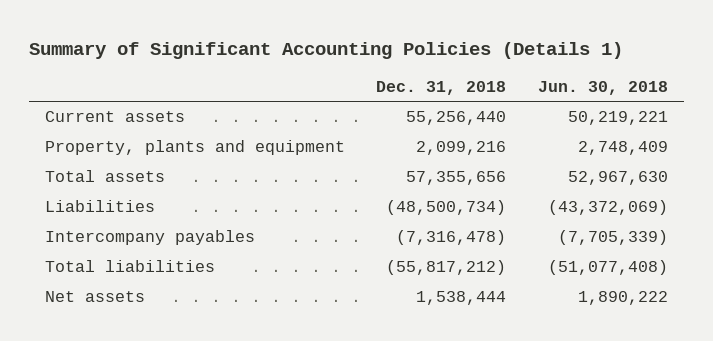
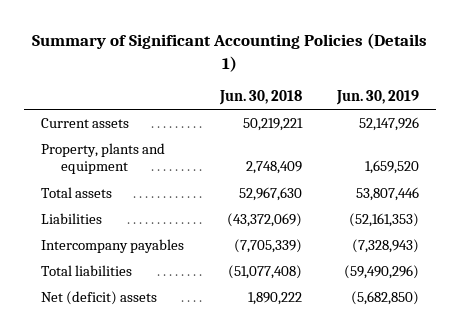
- | Dec. 31, 2018 | Jun. 30, 2018
+ | Jun. 30, 2018 | Jun. 30, 2019
- Net assets | 1,538,444 | 1,890,222
+ Net (deficit) assets | 1,890,222 | (5,682,850)

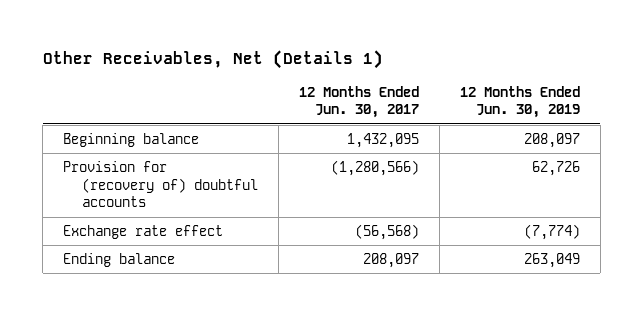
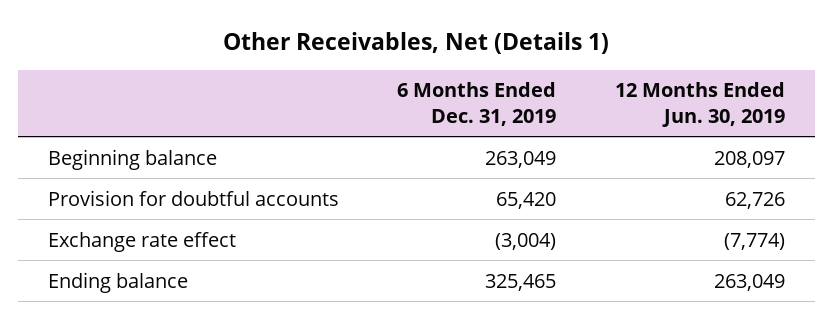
- | 12 Months Ended Jun. 30, 2017 | 12 Months Ended Jun. 30, 2019
+ | 6 Months Ended Dec. 31, 2019 | 12 Months Ended Jun. 30, 2019
- Provision for (recovery of) doubtful accounts | (1,280,566) | 62,726
+ Provision for doubtful accounts | 65,420 | 62,726

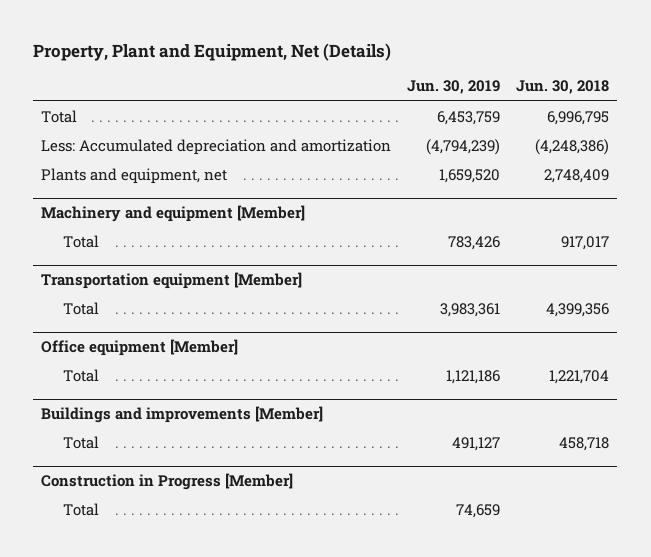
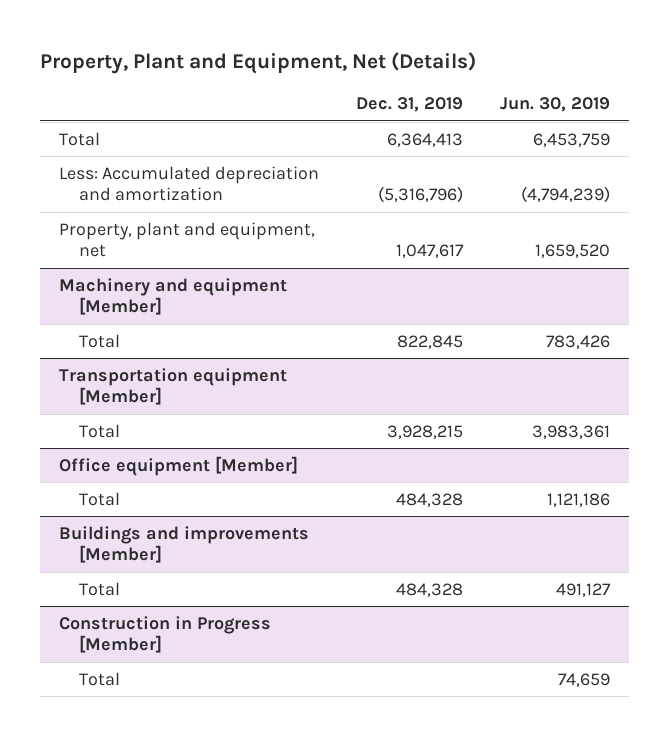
- | Jun. 30, 2019 | Jun. 30, 2018
+ | Dec. 31, 2019 | Jun. 30, 2019
- Plants and equipment, net | 1,659,520 | 2,748,409
+ Property, plant and equipment, net | 1,047,617 | 1,659,520

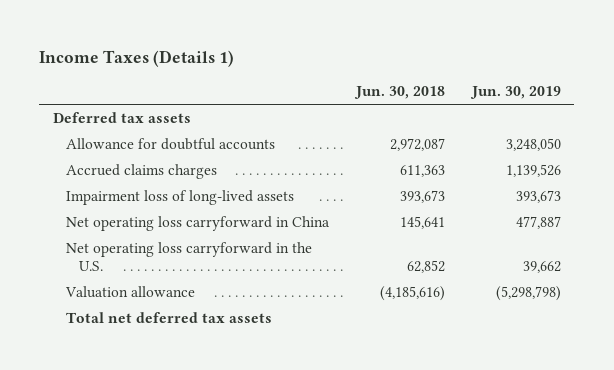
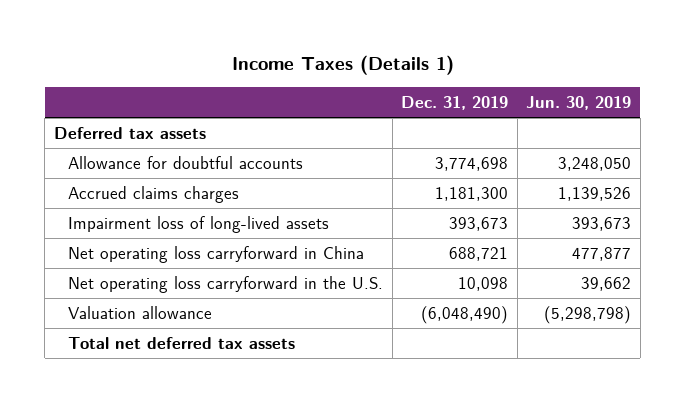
- | Jun. 30, 2018 | Jun. 30, 2019
+ | Dec. 31, 2019 | Jun. 30, 2019
- Net operating loss carryforward in China | 145,641 | 477,887
+ Net operating loss carryforward in China | 688,721 | 477,877

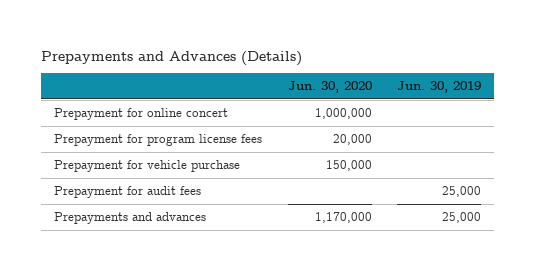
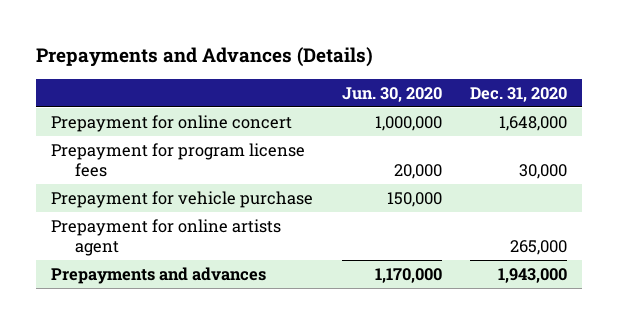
- | Jun. 30, 2020 | Jun. 30, 2019
+ | Jun. 30, 2020 | Dec. 31, 2020
- Prepayment for audit fees | | 25,000
+ Prepayment for online artists agent | | 265,000

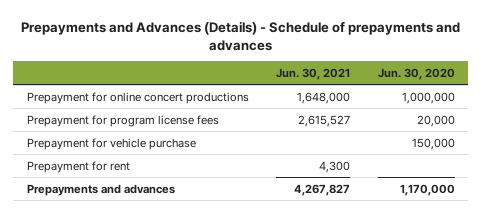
- Prepayments and Advances (Details)
+ Prepayments and Advances (Details) - Schedule of prepayments and advances
- | Jun. 30, 2020 | Dec. 31, 2020
+ | Jun. 30, 2021 | Jun. 30, 2020
- Prepayment for online concert | 1,000,000 | 1,648,000
+ Prepayment for online concert productions | 1,648,000 | 1,000,000
- Prepayment for online artists agent | | 265,000
+ Prepayment for rent | 4,300 |

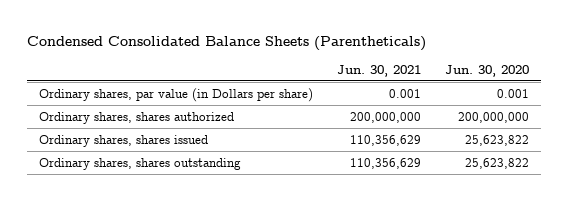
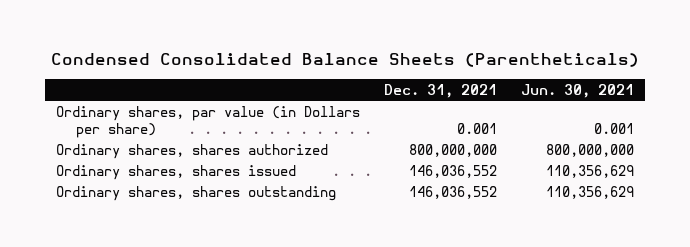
- | Jun. 30, 2021 | Jun. 30, 2020
+ | Dec. 31, 2021 | Jun. 30, 2021
- Ordinary shares, shares authorized | 200,000,000 | 200,000,000
+ Ordinary shares, shares authorized | 800,000,000 | 800,000,000

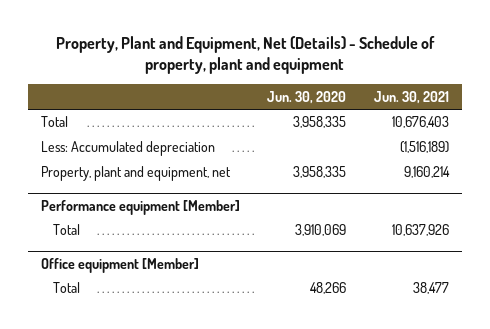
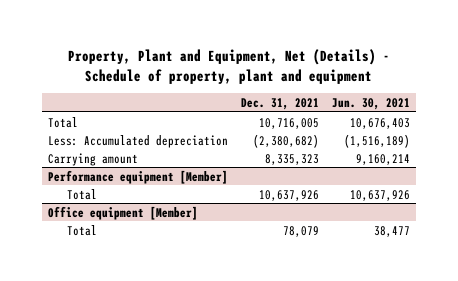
- | Jun. 30, 2020 | Jun. 30, 2021
+ | Dec. 31, 2021 | Jun. 30, 2021
- Property, plant and equipment, net | 3,958,335 | 9,160,214
+ Carrying amount | 8,335,323 | 9,160,214

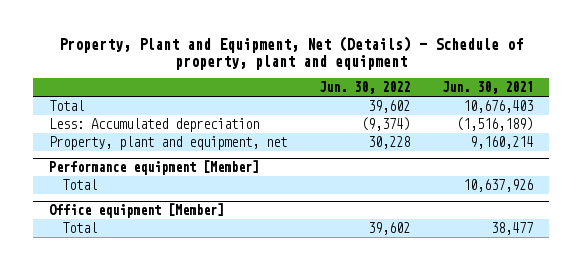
- | Dec. 31, 2021 | Jun. 30, 2021
+ | Jun. 30, 2022 | Jun. 30, 2021
- Carrying amount | 8,335,323 | 9,160,214
+ Property, plant and equipment, net | 30,228 | 9,160,214

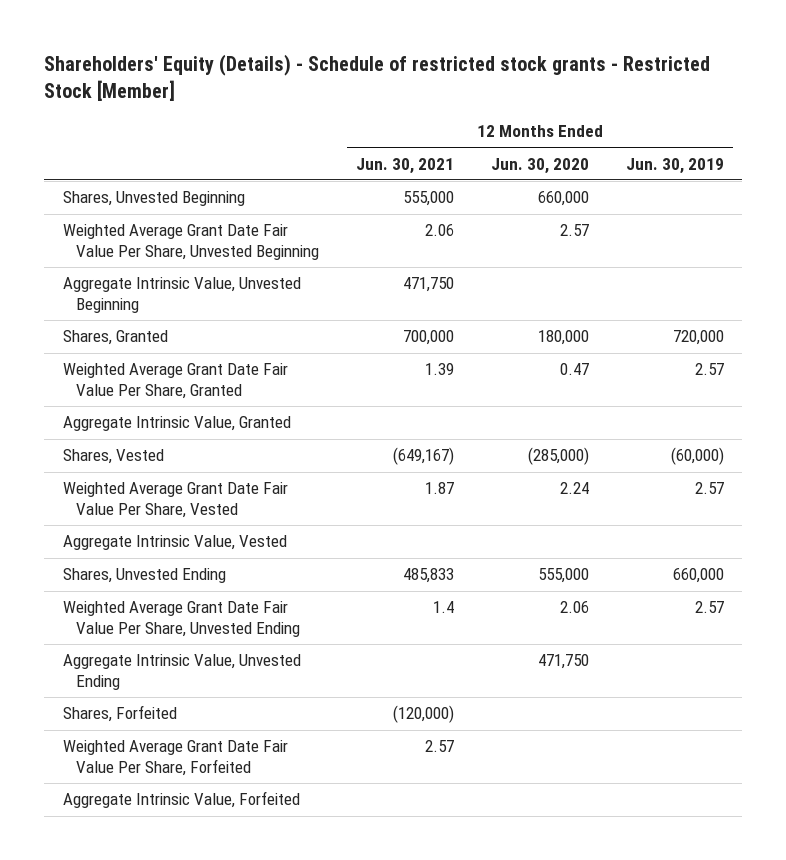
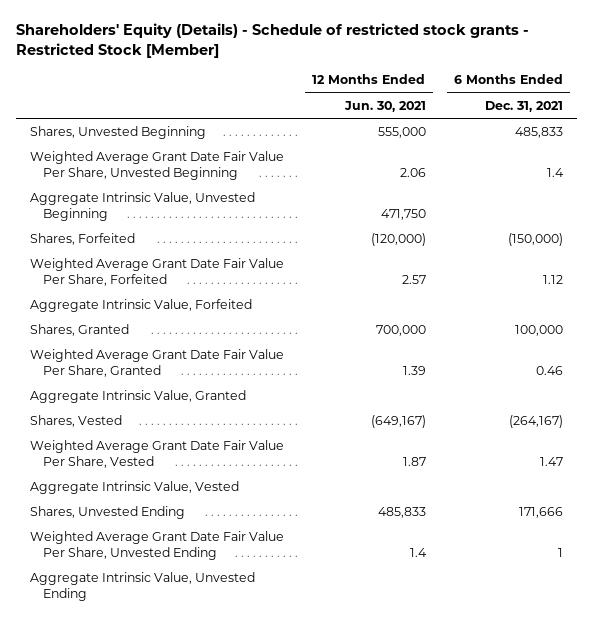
- | 12 Months Ended Jun. 30, 2021 | 12 Months Ended Jun. 30, 2020 | 12 Months Ended Jun. 30, 2019
+ | 12 Months Ended Jun. 30, 2021 | 6 Months Ended Dec. 31, 2021
moved up: Shares, Forfeited | (120,000) | (150,000)
moved up: Weighted Average Grant Date Fair Value Per Share, Forfeited | 2.57 | 1.12
moved up: Aggregate Intrinsic Value, Forfeited

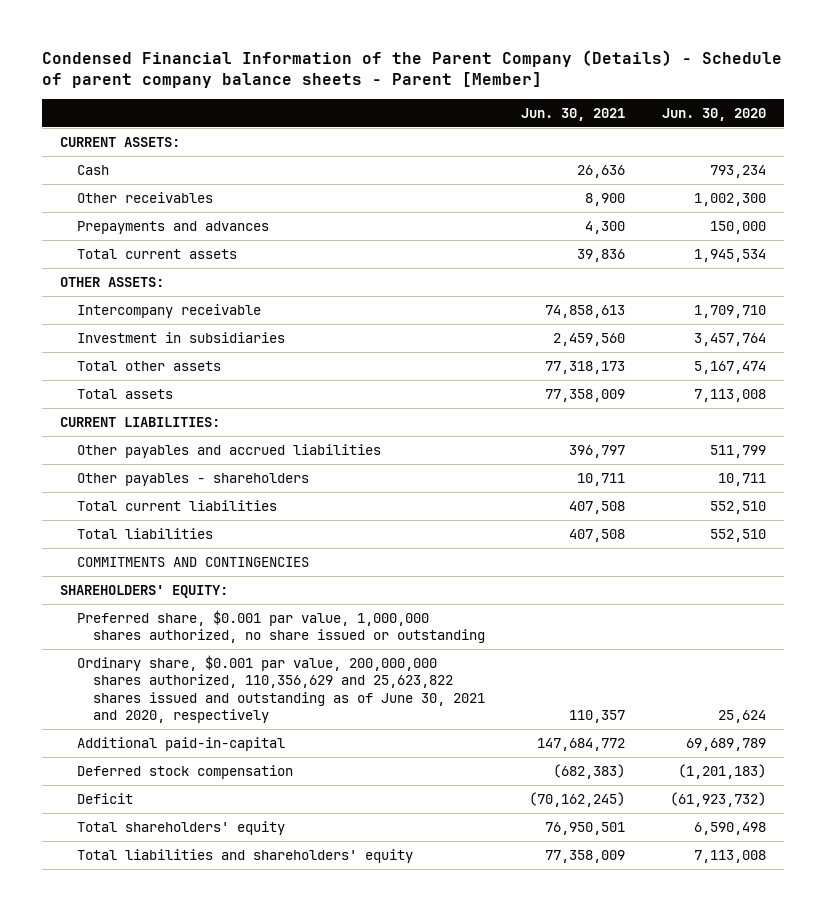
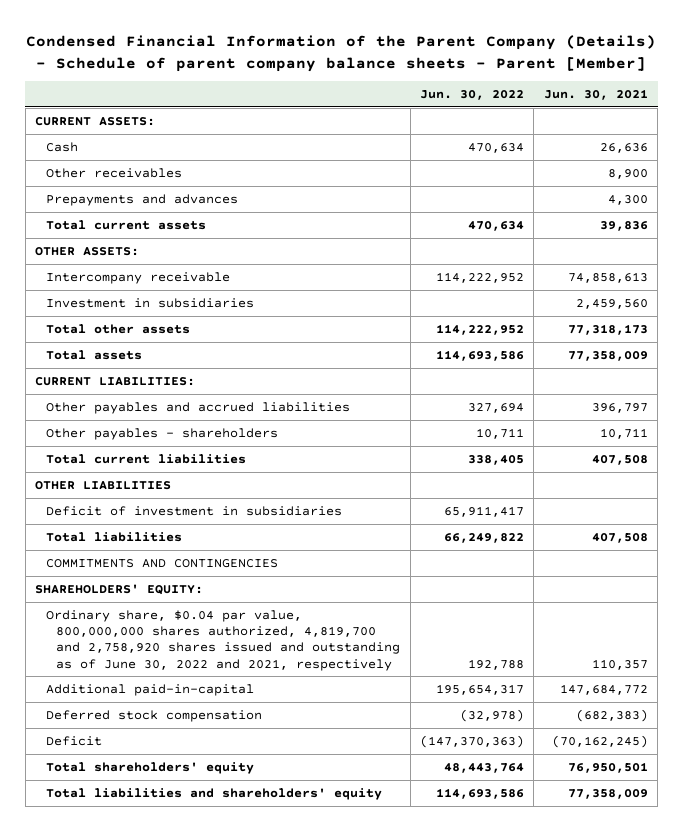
- | Jun. 30, 2021 | Jun. 30, 2020
+ | Jun. 30, 2022 | Jun. 30, 2021
+ OTHER LIABILITIES
+ Deficit of investment in subsidiaries | 65,911,417 |
- Preferred share, $0.001 par value, 1,000,000 shares authorized, no share issued or outstanding
- Ordinary share, $0.001 par value, 200,000,000 shares authorized, 110,356,629 and 25,623,822 shares issued and outstanding as of June 30, 2021 and 2020, respectively | 110,357 | 25,624
+ Ordinary share, $0.04 par value, 800,000,000 shares authorized, 4,819,700 and 2,758,920 shares issued and outstanding as of June 30, 2022 and 2021, respectively | 192,788 | 110,357

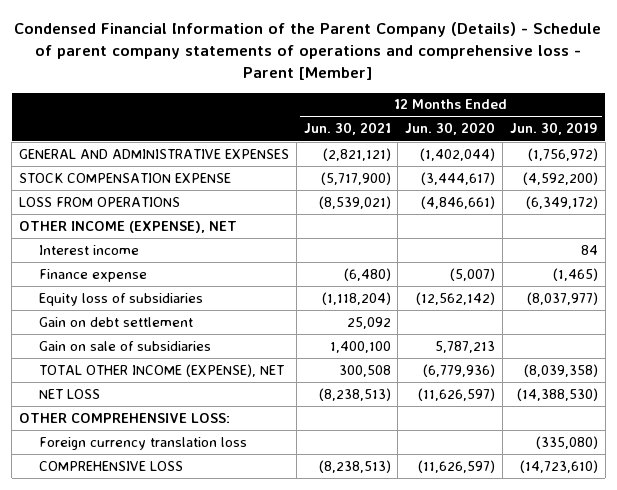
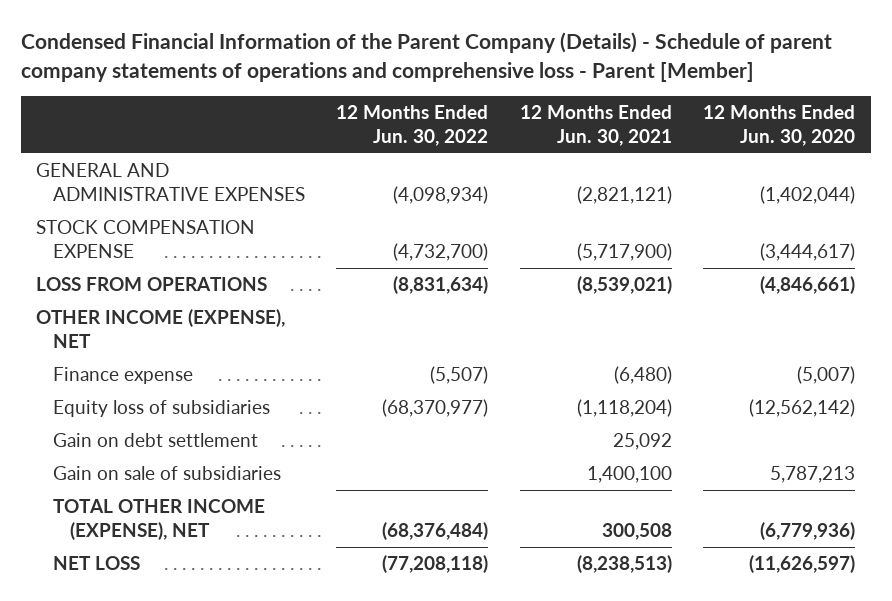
- | 12 Months Ended Jun. 30, 2021 | 12 Months Ended Jun. 30, 2020 | 12 Months Ended Jun. 30, 2019
+ | 12 Months Ended Jun. 30, 2022 | 12 Months Ended Jun. 30, 2021 | 12 Months Ended Jun. 30, 2020
- Interest income | | | 84
- OTHER COMPREHENSIVE LOSS:
- Foreign currency translation loss | | | (335,080)
- COMPREHENSIVE LOSS | (8,238,513) | (11,626,597) | (14,723,610)

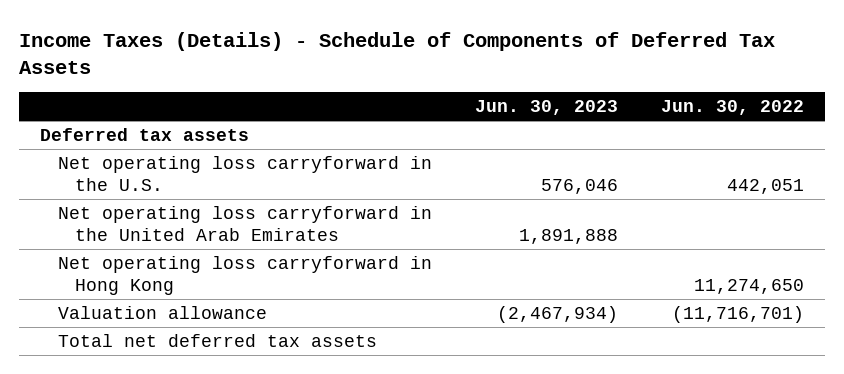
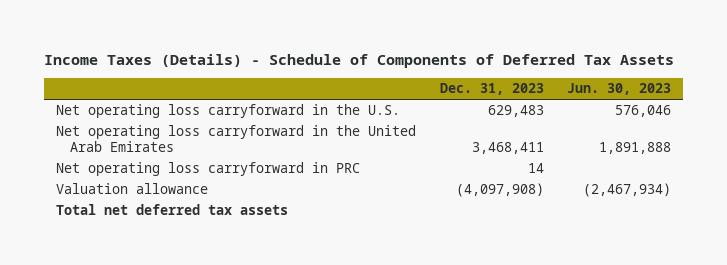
- | Jun. 30, 2023 | Jun. 30, 2022
+ | Dec. 31, 2023 | Jun. 30, 2023
- Deferred tax assets
- Net operating loss carryforward in Hong Kong | | 11,274,650
+ Net operating loss carryforward in PRC | 14 |

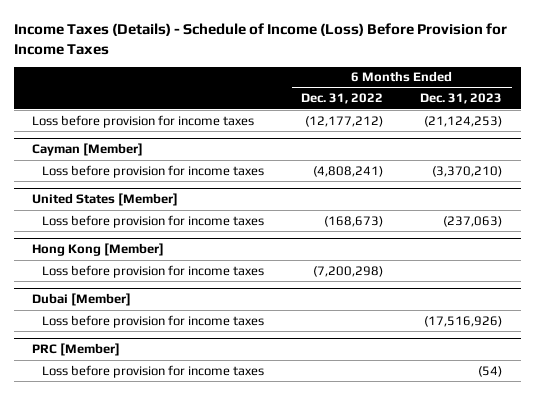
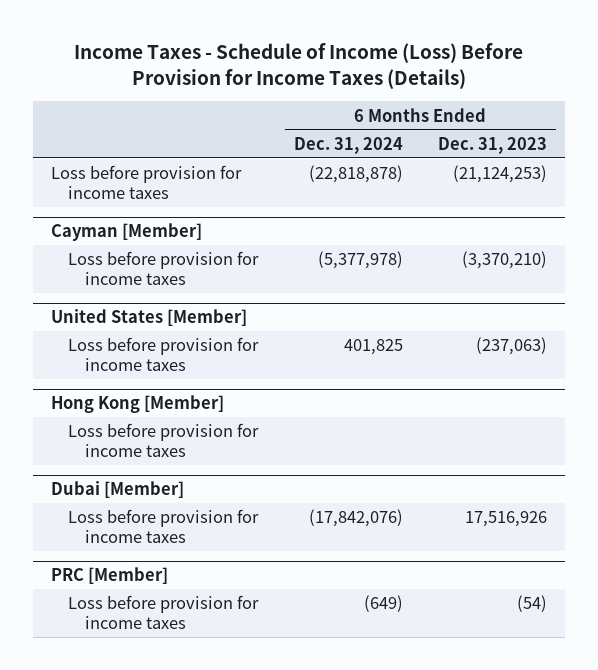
- Income Taxes (Details) - Schedule of Income (Loss) Before Provision for Income Taxes
+ Income Taxes - Schedule of Income (Loss) Before Provision for Income Taxes (Details)
- | 6 Months Ended Dec. 31, 2022 | 6 Months Ended Dec. 31, 2023
+ | 6 Months Ended Dec. 31, 2024 | 6 Months Ended Dec. 31, 2023
@ Dubai [Member]
- Loss before provision for income taxes | | (17,516,926)
+ Loss before provision for income taxes | (17,842,076) | 17,516,926

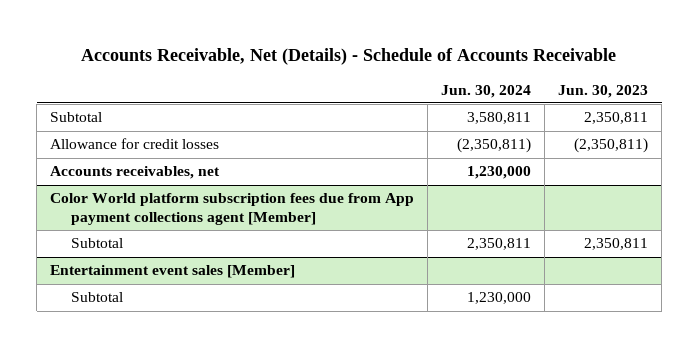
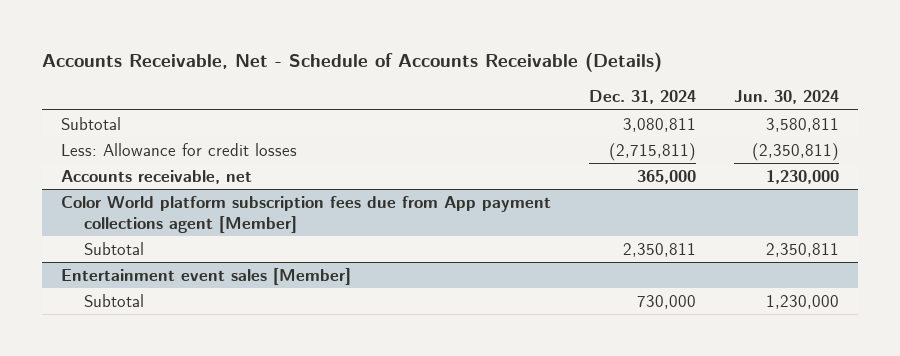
- Accounts Receivable, Net (Details) - Schedule of Accounts Receivable
+ Accounts Receivable, Net - Schedule of Accounts Receivable (Details)
- | Jun. 30, 2024 | Jun. 30, 2023
+ | Dec. 31, 2024 | Jun. 30, 2024
- Allowance for credit losses | (2,350,811) | (2,350,811)
- Accounts receivables, net | 1,230,000 |
+ Less: Allowance for credit losses | (2,715,811) | (2,350,811)
+ Accounts receivable, net | 365,000 | 1,230,000

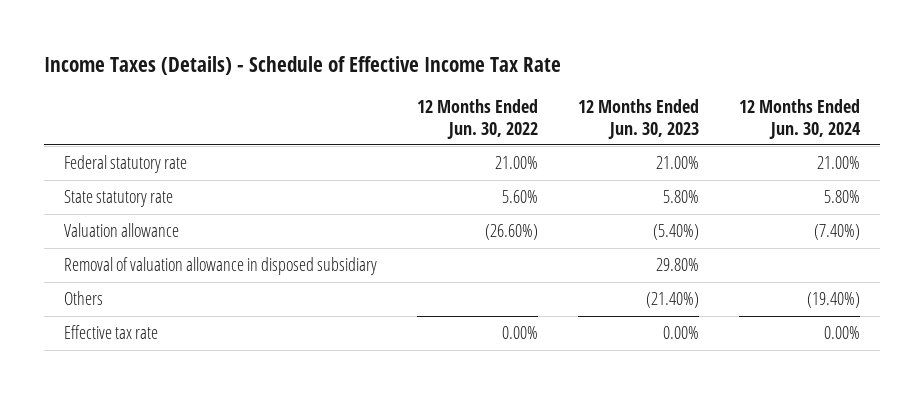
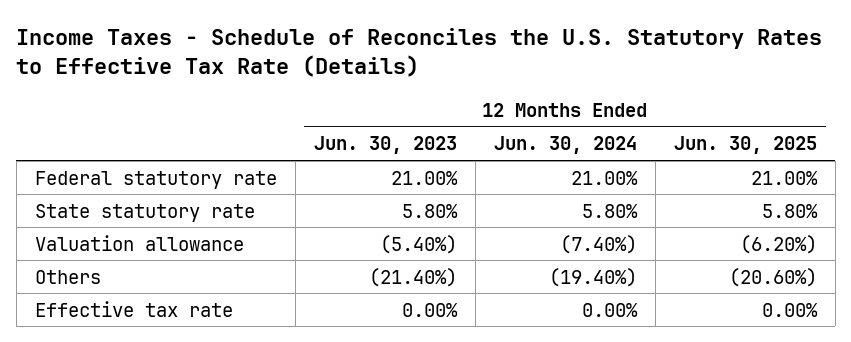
- Income Taxes (Details) - Schedule of Effective Income Tax Rate
+ Income Taxes - Schedule of Reconciles the U.S. Statutory Rates to Effective Tax Rate (Details)
- | 12 Months Ended Jun. 30, 2022 | 12 Months Ended Jun. 30, 2023 | 12 Months Ended Jun. 30, 2024
+ | 12 Months Ended Jun. 30, 2023 | 12 Months Ended Jun. 30, 2024 | 12 Months Ended Jun. 30, 2025
- Removal of valuation allowance in disposed subsidiary | | 29.80% |

